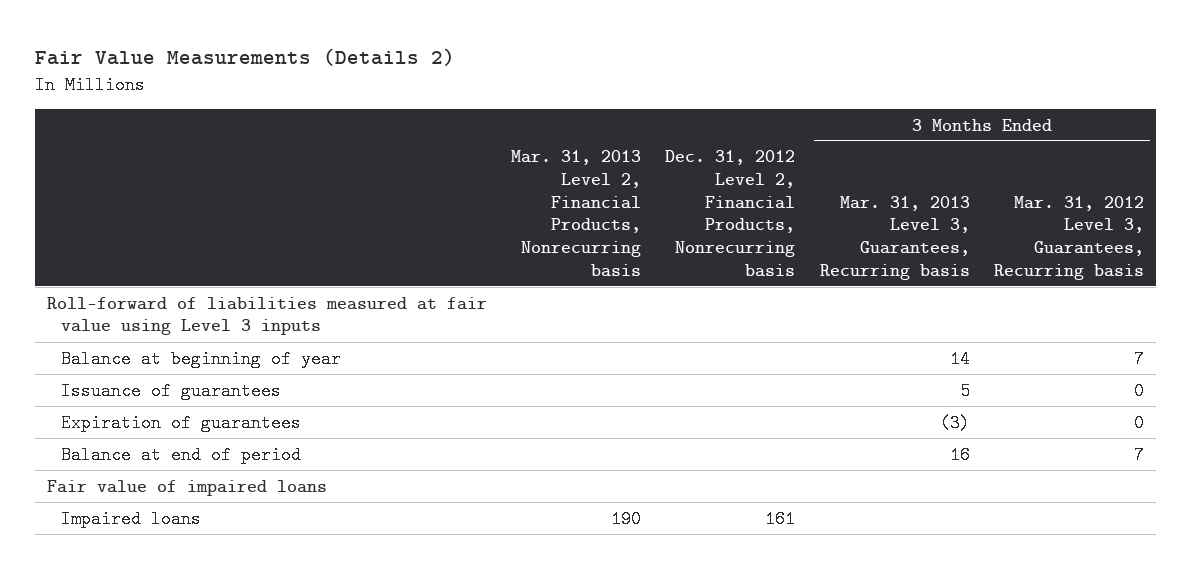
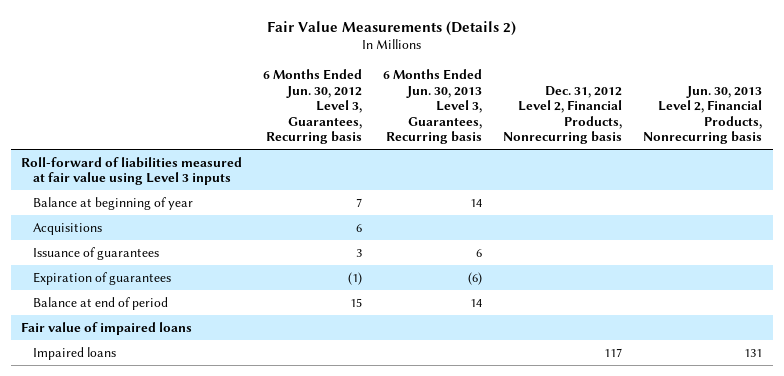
- | Mar. 31, 2013 Level 2, Financial Products, Nonrecurring basis | Dec. 31, 2012 Level 2, Financial Products, Nonrecurring basis | 3 Months Ended Mar. 31, 2013 Level 3, Guarantees, Recurring basis | 3 Months Ended Mar. 31, 2012 Level 3, Guarantees, Recurring basis
+ | 6 Months Ended Jun. 30, 2012 Level 3, Guarantees, Recurring basis | 6 Months Ended Jun. 30, 2013 Level 3, Guarantees, Recurring basis | Dec. 31, 2012 Level 2, Financial Products, Nonrecurring basis | Jun. 30, 2013 Level 2, Financial Products, Nonrecurring basis
+ Acquisitions | 6 | | |
- Impaired loans | 190 | 161 | |
+ Impaired loans | | | 117 | 131

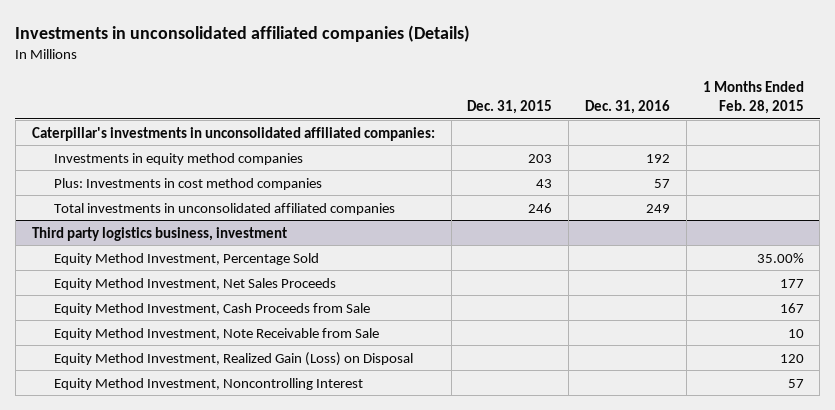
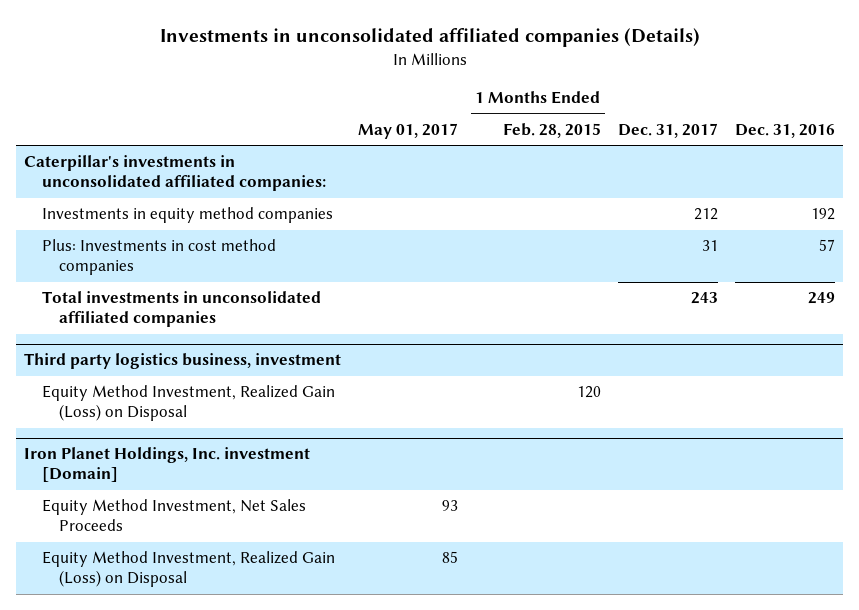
- | Dec. 31, 2015 | Dec. 31, 2016 | 1 Months Ended Feb. 28, 2015
+ | May 01, 2017 | 1 Months Ended Feb. 28, 2015 | Dec. 31, 2017 | Dec. 31, 2016
@ Third party logistics business, investment
- Equity Method Investment, Percentage Sold | | | 35.00%
- Equity Method Investment, Net Sales Proceeds | | | 177
- Equity Method Investment, Cash Proceeds from Sale | | | 167
- Equity Method Investment, Note Receivable from Sale | | | 10
- Equity Method Investment, Noncontrolling Interest | | | 57
+ Iron Planet Holdings, Inc. investment [Domain]
+ Equity Method Investment, Net Sales Proceeds | 93 | | |
+ Equity Method Investment, Realized Gain (Loss) on Disposal | 85 | | |

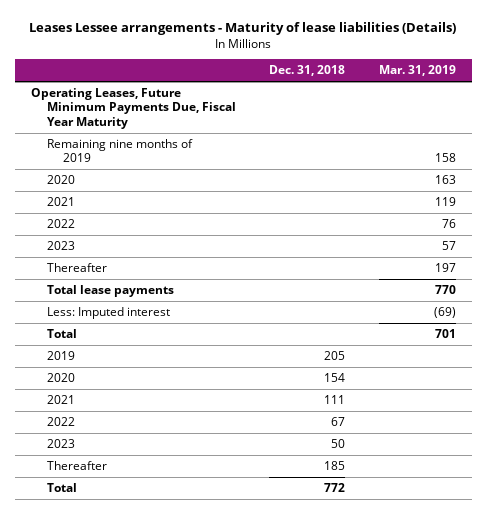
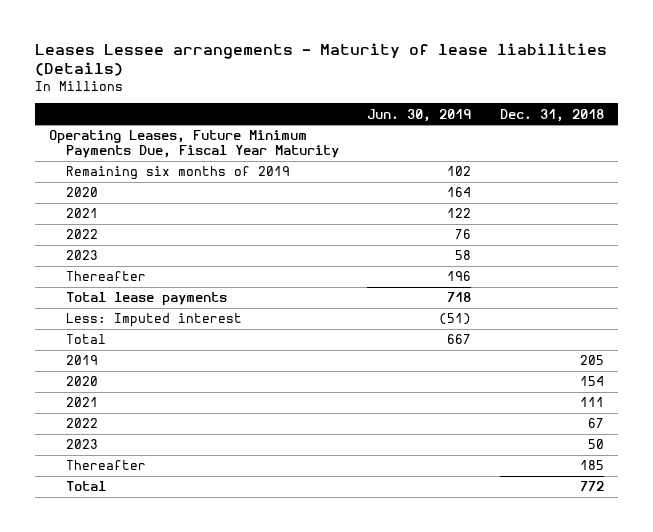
- | Dec. 31, 2018 | Mar. 31, 2019
+ | Jun. 30, 2019 | Dec. 31, 2018
- Remaining nine months of 2019 | | 158
+ Remaining six months of 2019 | 102 |

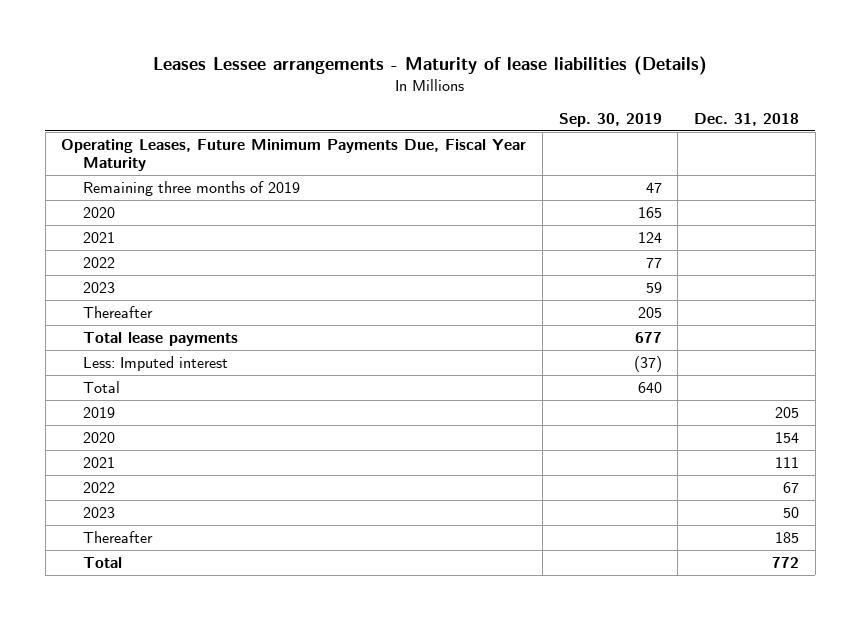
- | Jun. 30, 2019 | Dec. 31, 2018
+ | Sep. 30, 2019 | Dec. 31, 2018
- Remaining six months of 2019 | 102 |
+ Remaining three months of 2019 | 47 |

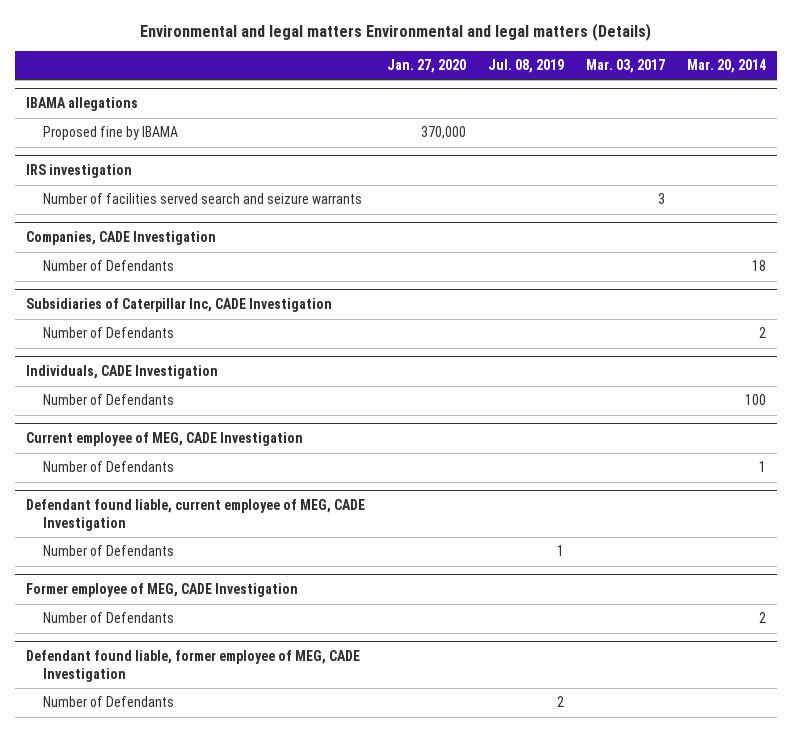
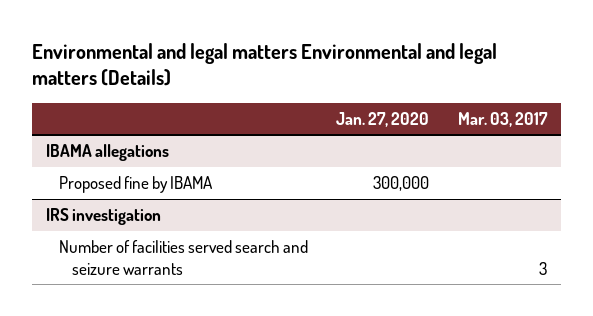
- | Jan. 27, 2020 | Jul. 08, 2019 | Mar. 03, 2017 | Mar. 20, 2014
+ | Jan. 27, 2020 | Mar. 03, 2017
@ IBAMA allegations
- Proposed fine by IBAMA | 370,000 | | |
+ Proposed fine by IBAMA | 300,000 |
- Companies, CADE Investigation
- Number of Defendants | | | | 18
- Subsidiaries of Caterpillar Inc, CADE Investigation
- Number of Defendants | | | | 2
- Individuals, CADE Investigation
- Number of Defendants | | | | 100
- Current employee of MEG, CADE Investigation
- Number of Defendants | | | | 1
- Defendant found liable, current employee of MEG, CADE Investigation
- Number of Defendants | | 1 | |
- Former employee of MEG, CADE Investigation
- Number of Defendants | | | | 2
- Defendant found liable, former employee of MEG, CADE Investigation
- Number of Defendants | | 2 | |

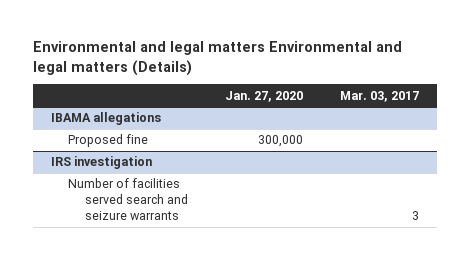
@ IBAMA allegations
- Proposed fine by IBAMA | 300,000 |
+ Proposed fine | 300,000 |

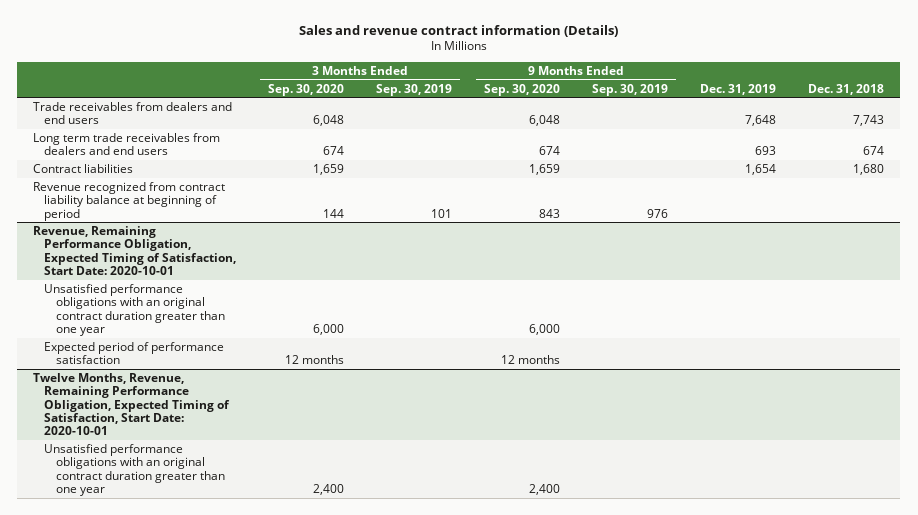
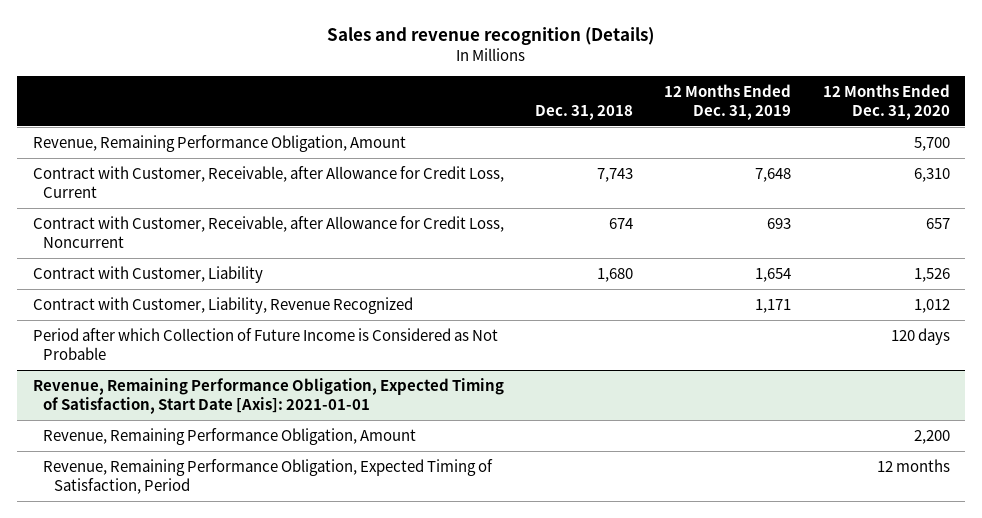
- Sales and revenue contract information (Details)
+ Sales and revenue recognition (Details)
- | 3 Months Ended Sep. 30, 2020 | 3 Months Ended Sep. 30, 2019 | 9 Months Ended Sep. 30, 2020 | 9 Months Ended Sep. 30, 2019 | Dec. 31, 2019 | Dec. 31, 2018
+ | Dec. 31, 2018 | 12 Months Ended Dec. 31, 2019 | 12 Months Ended Dec. 31, 2020
- Trade receivables from dealers and end users | 6,048 | | 6,048 | | 7,648 | 7,743
- Long term trade receivables from dealers and end users | 674 | | 674 | | 693 | 674
- Contract liabilities | 1,659 | | 1,659 | | 1,654 | 1,680
- Revenue recognized from contract liability balance at beginning of period | 144 | 101 | 843 | 976 | |
- Revenue, Remaining Performance Obligation, Expected Timing of Satisfaction, Start Date: 2020-10-01
- Unsatisfied performance obligations with an original contract duration greater than one year | 6,000 | | 6,000 | | |
- Expected period of performance satisfaction | 12 months | | 12 months | | |
- Twelve Months, Revenue, Remaining Performance Obligation, Expected Timing of Satisfaction, Start Date: 2020-10-01
- Unsatisfied performance obligations with an original contract duration greater than one year | 2,400 | | 2,400 | | |
+ Revenue, Remaining Performance Obligation, Amount | | | 5,700
+ Contract with Customer, Receivable, after Allowance for Credit Loss, Current | 7,743 | 7,648 | 6,310
+ Contract with Customer, Receivable, after Allowance for Credit Loss, Noncurrent | 674 | 693 | 657
+ Contract with Customer, Liability | 1,680 | 1,654 | 1,526
+ Contract with Customer, Liability, Revenue Recognized | | 1,171 | 1,012
+ Period after which Collection of Future Income is Considered as Not Probable | | | 120 days
+ Revenue, Remaining Performance Obligation, Expected Timing of Satisfaction, Start Date [Axis]: 2021-01-01
+ Revenue, Remaining Performance Obligation, Amount | | | 2,200
+ Revenue, Remaining Performance Obligation, Expected Timing of Satisfaction, Period | | | 12 months

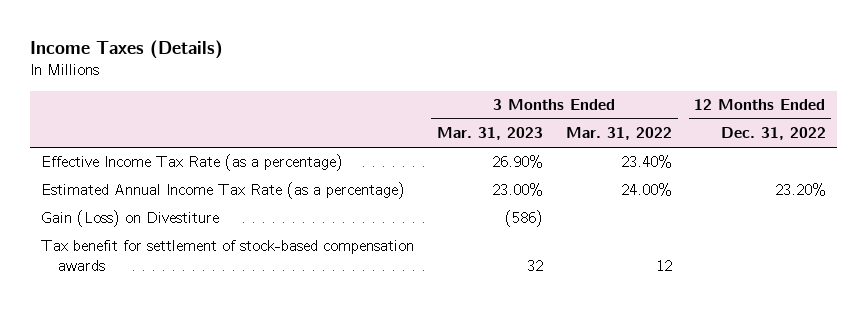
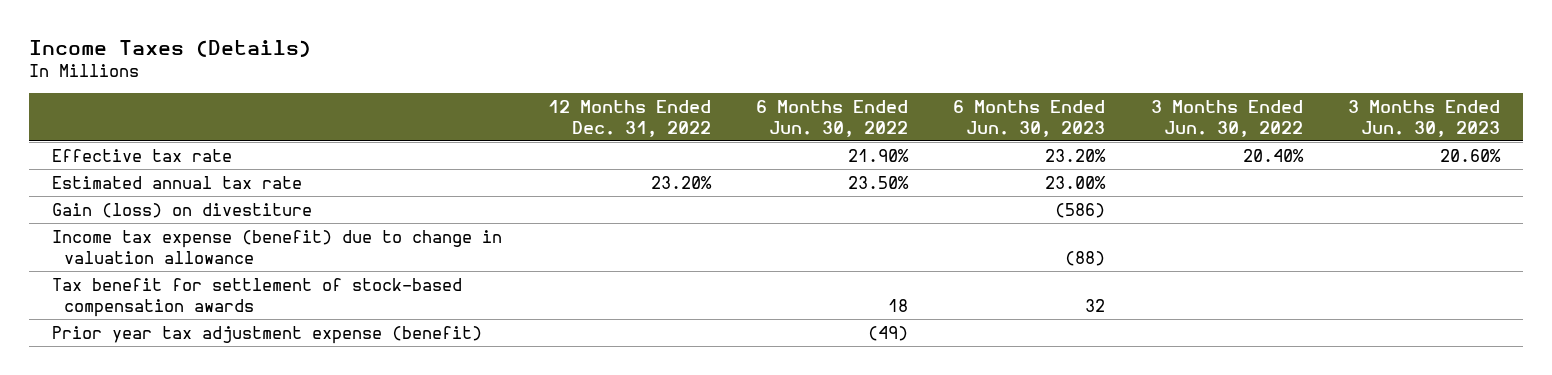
- | 3 Months Ended Mar. 31, 2023 | 3 Months Ended Mar. 31, 2022 | 12 Months Ended Dec. 31, 2022
+ | 12 Months Ended Dec. 31, 2022 | 6 Months Ended Jun. 30, 2022 | 6 Months Ended Jun. 30, 2023 | 3 Months Ended Jun. 30, 2022 | 3 Months Ended Jun. 30, 2023
- Effective Income Tax Rate (as a percentage) | 26.90% | 23.40% |
- Estimated Annual Income Tax Rate (as a percentage) | 23.00% | 24.00% | 23.20%
- Gain (Loss) on Divestiture | (586) | |
+ Effective tax rate | | 21.90% | 23.20% | 20.40% | 20.60%
+ Estimated annual tax rate | 23.20% | 23.50% | 23.00% | |
+ Gain (loss) on divestiture | | | (586) | |
+ Income tax expense (benefit) due to change in valuation allowance | | | (88) | |
+ Prior year tax adjustment expense (benefit) | | (49) | | |

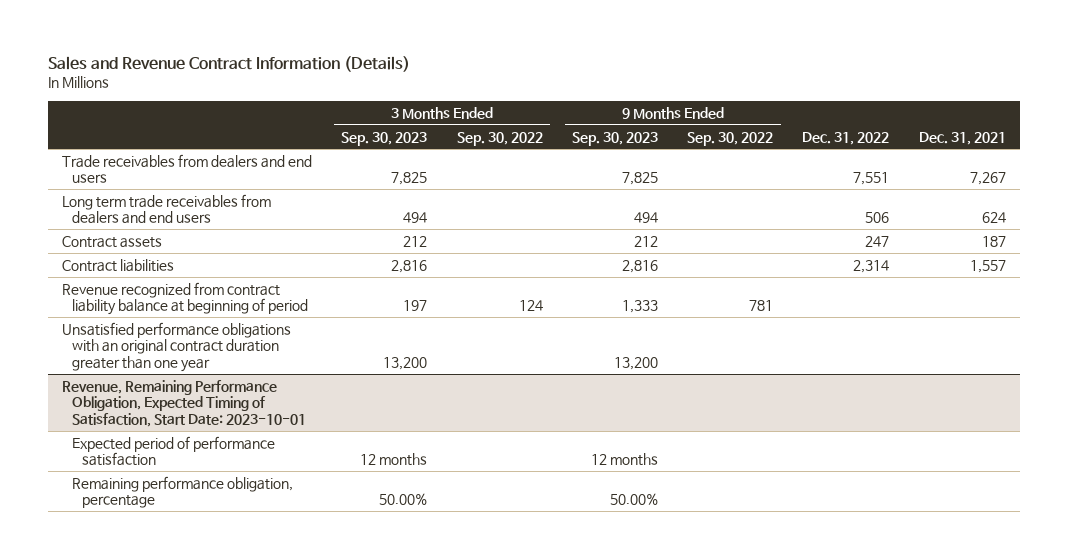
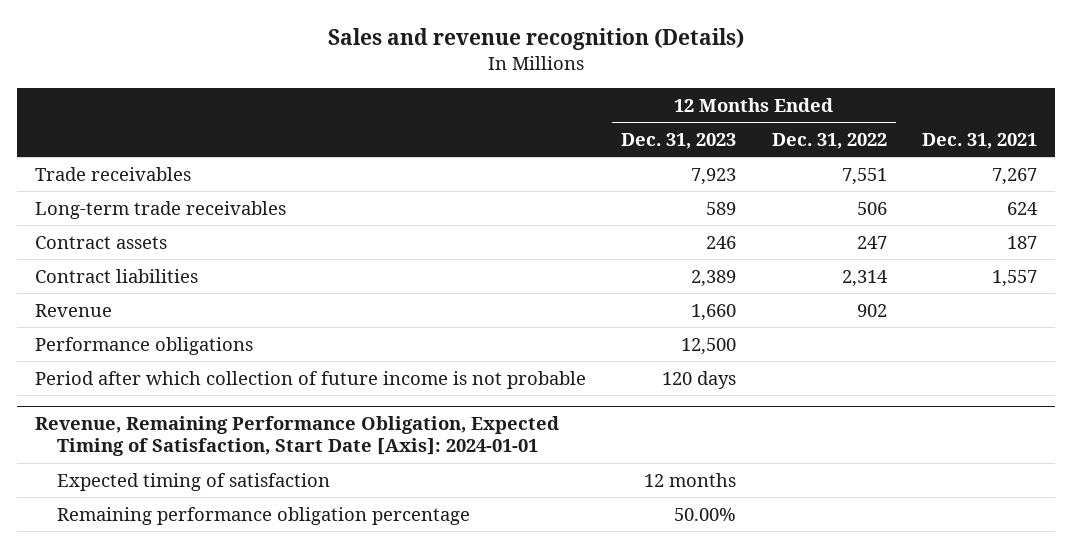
- Sales and Revenue Contract Information (Details)
+ Sales and revenue recognition (Details)
- | 3 Months Ended Sep. 30, 2023 | 3 Months Ended Sep. 30, 2022 | 9 Months Ended Sep. 30, 2023 | 9 Months Ended Sep. 30, 2022 | Dec. 31, 2022 | Dec. 31, 2021
+ | 12 Months Ended Dec. 31, 2023 | 12 Months Ended Dec. 31, 2022 | Dec. 31, 2021
- Trade receivables from dealers and end users | 7,825 | | 7,825 | | 7,551 | 7,267
- Long term trade receivables from dealers and end users | 494 | | 494 | | 506 | 624
+ Trade receivables | 7,923 | 7,551 | 7,267
+ Long-term trade receivables | 589 | 506 | 624
- Revenue recognized from contract liability balance at beginning of period | 197 | 124 | 1,333 | 781 | |
- Unsatisfied performance obligations with an original contract duration greater than one year | 13,200 | | 13,200 | | |
- Revenue, Remaining Performance Obligation, Expected Timing of Satisfaction, Start Date: 2023-10-01
- Expected period of performance satisfaction | 12 months | | 12 months | | |
- Remaining performance obligation, percentage | 50.00% | | 50.00% | | |
+ Revenue | 1,660 | 902 |
+ Performance obligations | 12,500 | |
+ Period after which collection of future income is not probable | 120 days | |
+ Revenue, Remaining Performance Obligation, Expected Timing of Satisfaction, Start Date [Axis]: 2024-01-01
+ Expected timing of satisfaction | 12 months | |
+ Remaining performance obligation percentage | 50.00% | |

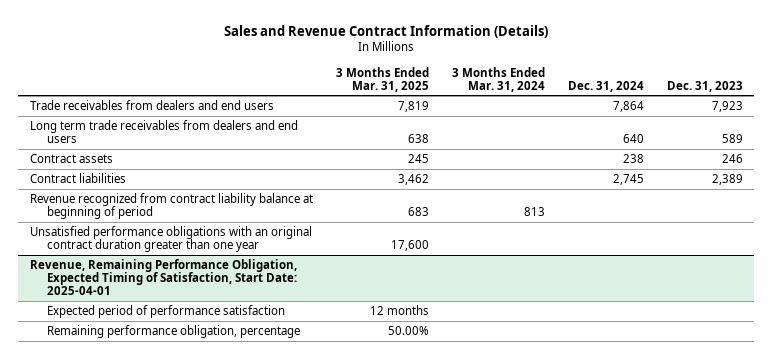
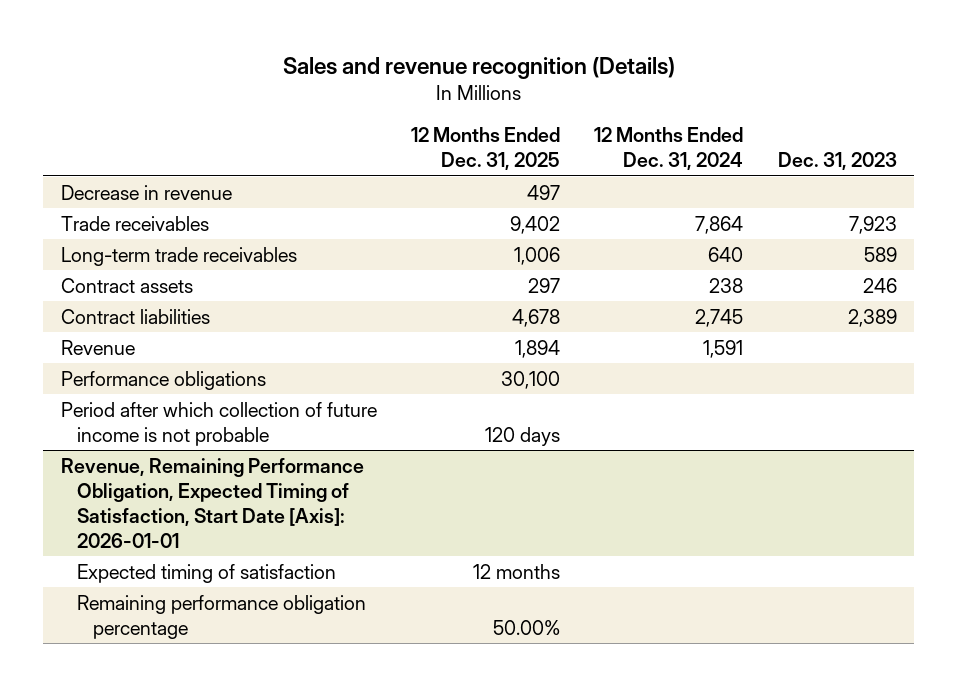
- Sales and Revenue Contract Information (Details)
+ Sales and revenue recognition (Details)
- | 3 Months Ended Mar. 31, 2025 | 3 Months Ended Mar. 31, 2024 | Dec. 31, 2024 | Dec. 31, 2023
+ | 12 Months Ended Dec. 31, 2025 | 12 Months Ended Dec. 31, 2024 | Dec. 31, 2023
- Trade receivables from dealers and end users | 7,819 | | 7,864 | 7,923
- Long term trade receivables from dealers and end users | 638 | | 640 | 589
+ Decrease in revenue | 497 | |
+ Trade receivables | 9,402 | 7,864 | 7,923
+ Long-term trade receivables | 1,006 | 640 | 589
- Revenue recognized from contract liability balance at beginning of period | 683 | 813 | |
- Unsatisfied performance obligations with an original contract duration greater than one year | 17,600 | | |
- Revenue, Remaining Performance Obligation, Expected Timing of Satisfaction, Start Date: 2025-04-01
- Expected period of performance satisfaction | 12 months | | |
- Remaining performance obligation, percentage | 50.00% | | |
+ Revenue | 1,894 | 1,591 |
+ Performance obligations | 30,100 | |
+ Period after which collection of future income is not probable | 120 days | |
+ Revenue, Remaining Performance Obligation, Expected Timing of Satisfaction, Start Date [Axis]: 2026-01-01
+ Expected timing of satisfaction | 12 months | |
+ Remaining performance obligation percentage | 50.00% | |

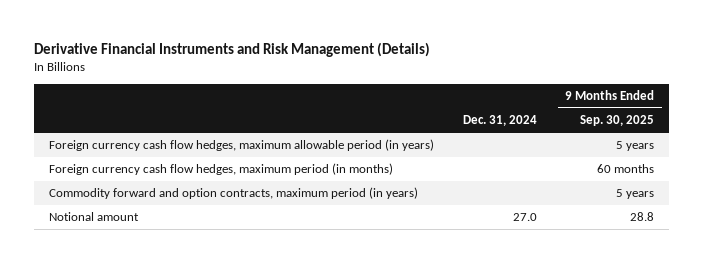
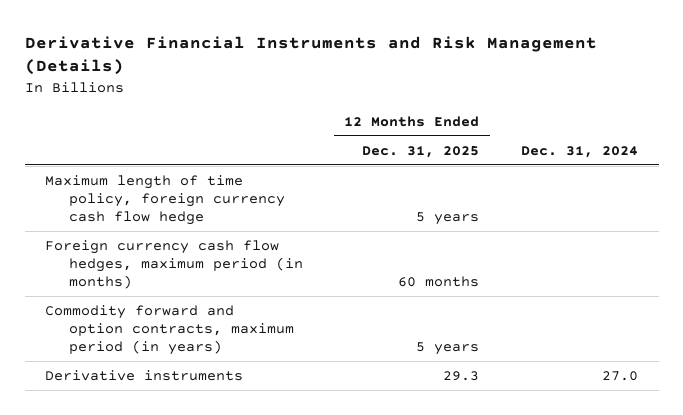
- | Dec. 31, 2024 | 9 Months Ended Sep. 30, 2025
+ | 12 Months Ended Dec. 31, 2025 | Dec. 31, 2024
- Foreign currency cash flow hedges, maximum allowable period (in years) | | 5 years
+ Maximum length of time policy, foreign currency cash flow hedge | 5 years |
- Notional amount | 27.0 | 28.8
+ Derivative instruments | 29.3 | 27.0

